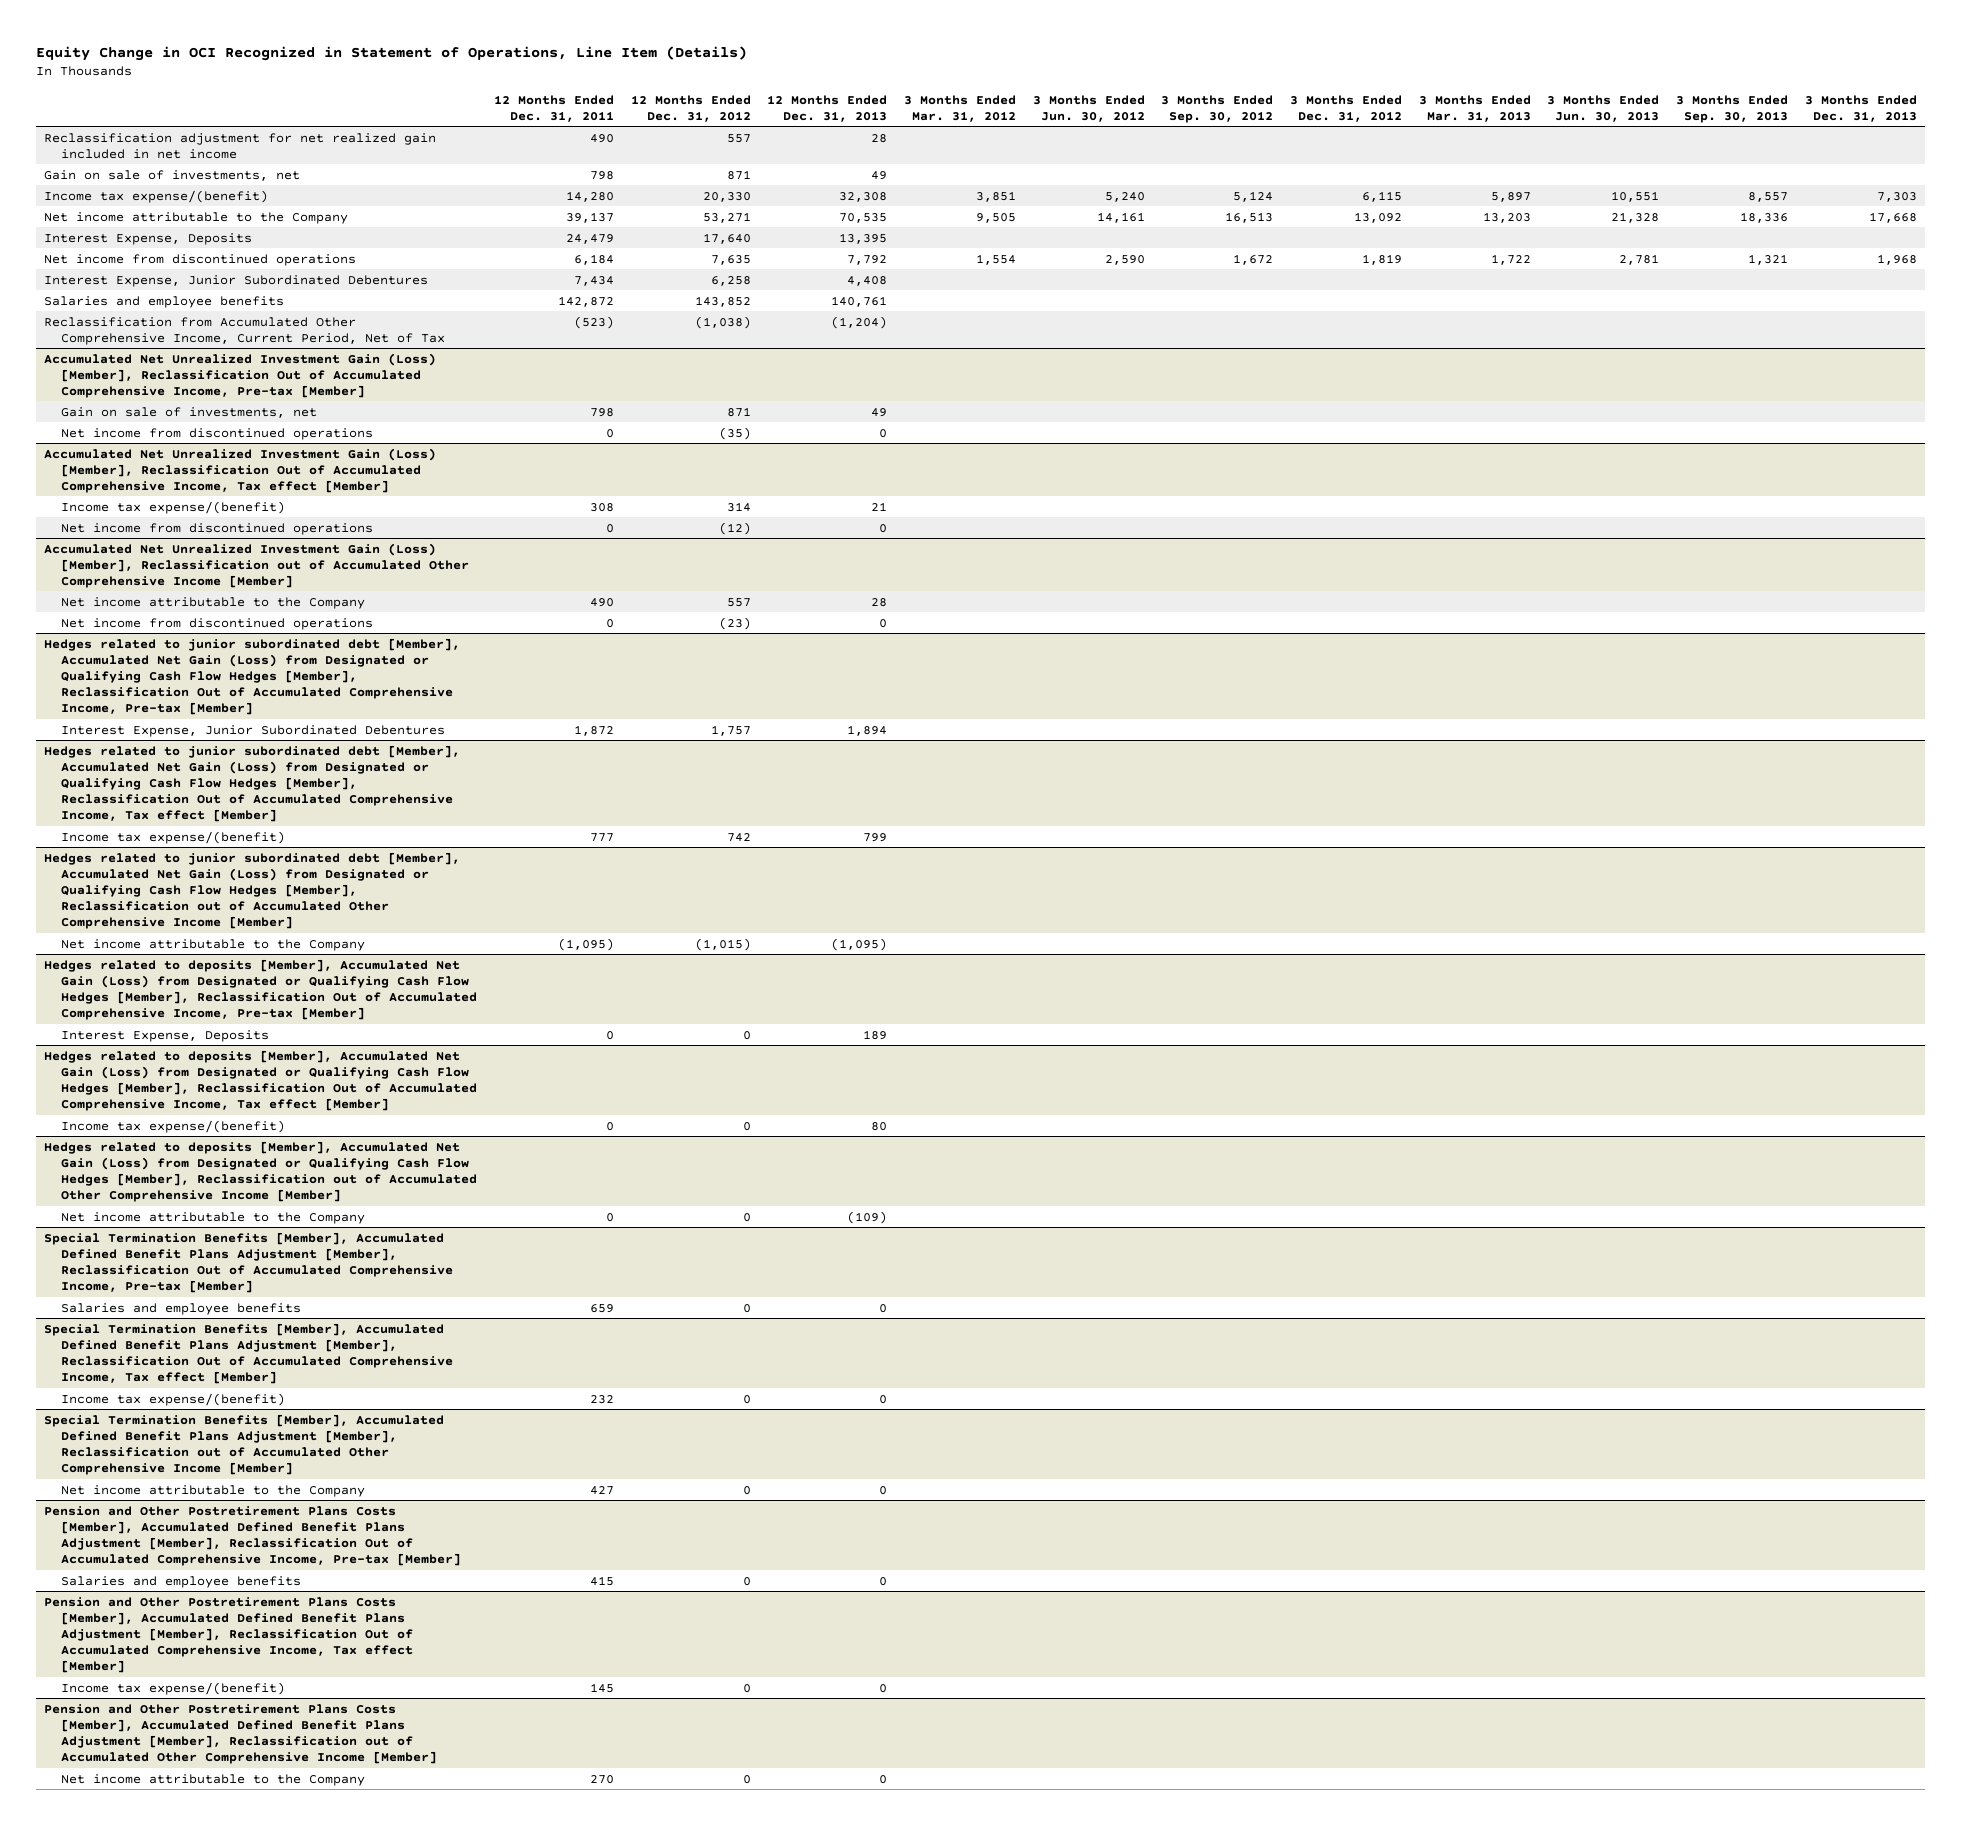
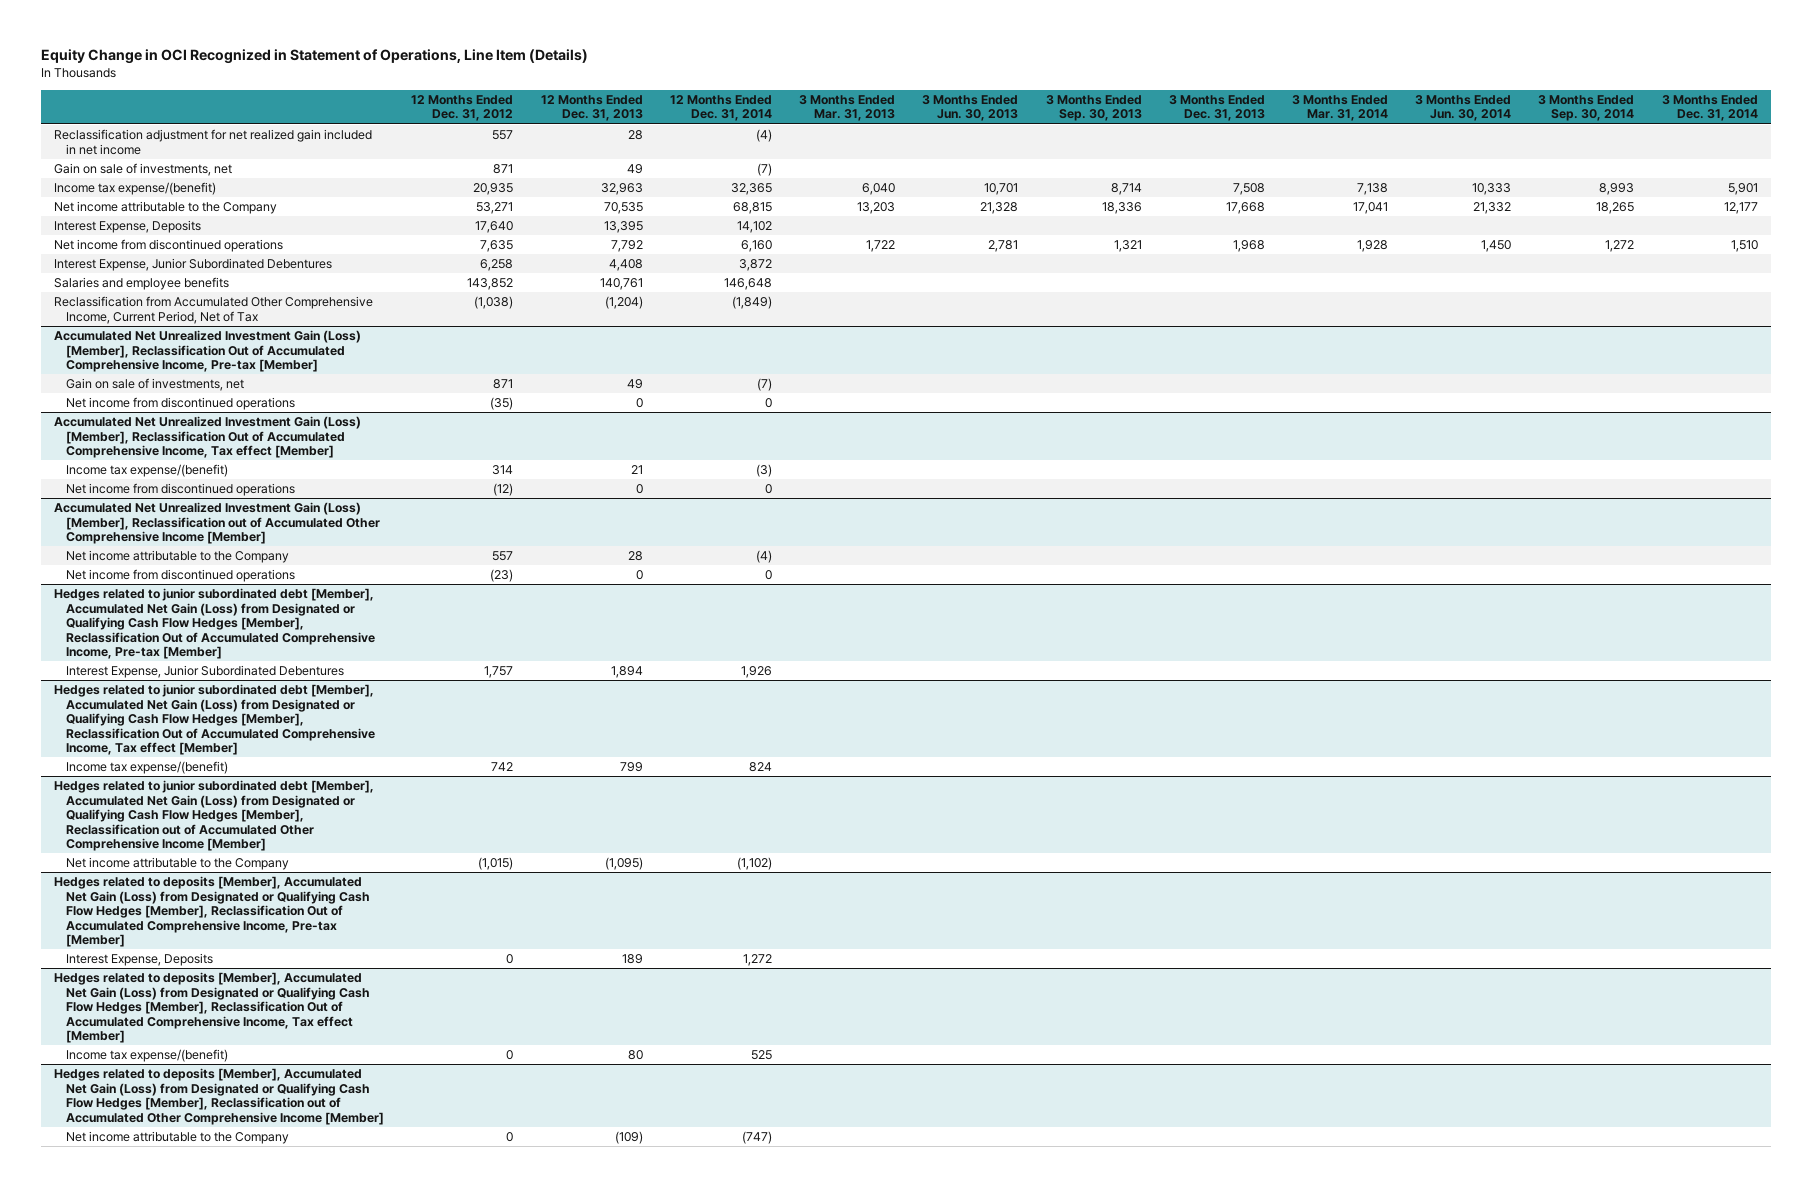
- | 12 Months Ended Dec. 31, 2011 | 12 Months Ended Dec. 31, 2012 | 12 Months Ended Dec. 31, 2013 | 3 Months Ended Mar. 31, 2012 | 3 Months Ended Jun. 30, 2012 | 3 Months Ended Sep. 30, 2012 | 3 Months Ended Dec. 31, 2012 | 3 Months Ended Mar. 31, 2013 | 3 Months Ended Jun. 30, 2013 | 3 Months Ended Sep. 30, 2013 | 3 Months Ended Dec. 31, 2013
+ | 12 Months Ended Dec. 31, 2012 | 12 Months Ended Dec. 31, 2013 | 12 Months Ended Dec. 31, 2014 | 3 Months Ended Mar. 31, 2013 | 3 Months Ended Jun. 30, 2013 | 3 Months Ended Sep. 30, 2013 | 3 Months Ended Dec. 31, 2013 | 3 Months Ended Mar. 31, 2014 | 3 Months Ended Jun. 30, 2014 | 3 Months Ended Sep. 30, 2014 | 3 Months Ended Dec. 31, 2014
- Income tax expense/(benefit) | 14,280 | 20,330 | 32,308 | 3,851 | 5,240 | 5,124 | 6,115 | 5,897 | 10,551 | 8,557 | 7,303
+ Income tax expense/(benefit) | 20,935 | 32,963 | 32,365 | 6,040 | 10,701 | 8,714 | 7,508 | 7,138 | 10,333 | 8,993 | 5,901
- Special Termination Benefits [Member], Accumulated Defined Benefit Plans Adjustment [Member], Reclassification Out of Accumulated Comprehensive Income, Pre-tax [Member]
- Salaries and employee benefits | 659 | 0 | 0 | | | | | | | |
- Special Termination Benefits [Member], Accumulated Defined Benefit Plans Adjustment [Member], Reclassification Out of Accumulated Comprehensive Income, Tax effect [Member]
- Income tax expense/(benefit) | 232 | 0 | 0 | | | | | | | |
- Special Termination Benefits [Member], Accumulated Defined Benefit Plans Adjustment [Member], Reclassification out of Accumulated Other Comprehensive Income [Member]
- Net income attributable to the Company | 427 | 0 | 0 | | | | | | | |
- Pension and Other Postretirement Plans Costs [Member], Accumulated Defined Benefit Plans Adjustment [Member], Reclassification Out of Accumulated Comprehensive Income, Pre-tax [Member]
- Salaries and employee benefits | 415 | 0 | 0 | | | | | | | |
- Pension and Other Postretirement Plans Costs [Member], Accumulated Defined Benefit Plans Adjustment [Member], Reclassification Out of Accumulated Comprehensive Income, Tax effect [Member]
- Income tax expense/(benefit) | 145 | 0 | 0 | | | | | | | |
- Pension and Other Postretirement Plans Costs [Member], Accumulated Defined Benefit Plans Adjustment [Member], Reclassification out of Accumulated Other Comprehensive Income [Member]
- Net income attributable to the Company | 270 | 0 | 0 | | | | | | | |

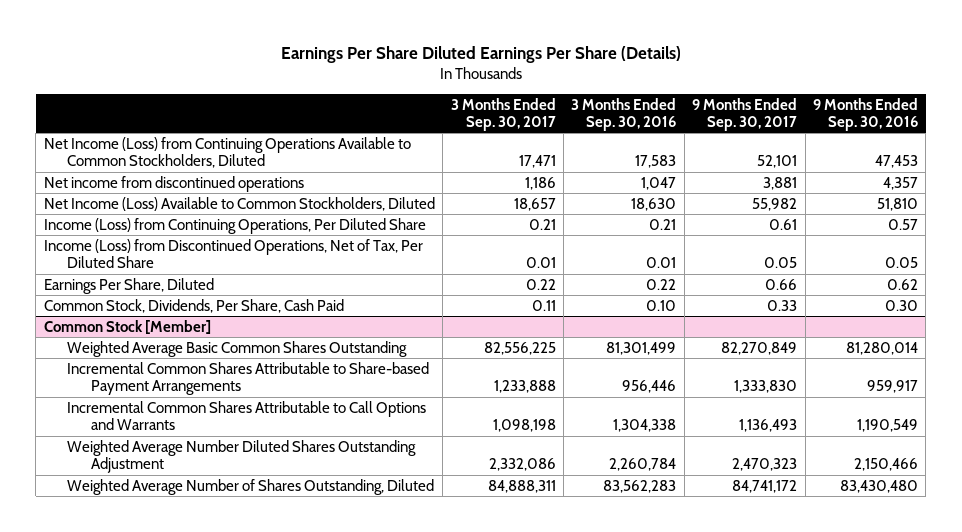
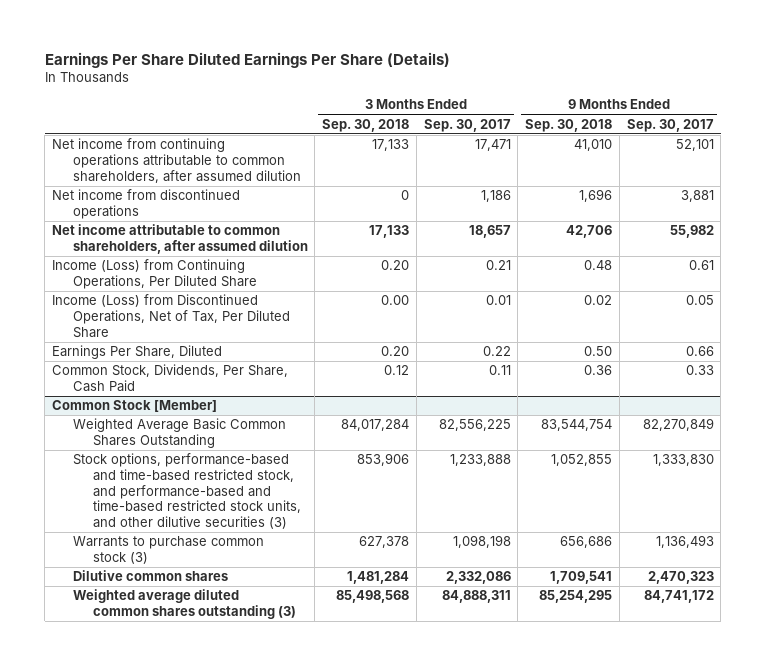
- | 3 Months Ended Sep. 30, 2017 | 3 Months Ended Sep. 30, 2016 | 9 Months Ended Sep. 30, 2017 | 9 Months Ended Sep. 30, 2016
+ | 3 Months Ended Sep. 30, 2018 | 3 Months Ended Sep. 30, 2017 | 9 Months Ended Sep. 30, 2018 | 9 Months Ended Sep. 30, 2017
- Net Income (Loss) from Continuing Operations Available to Common Stockholders, Diluted | 17,471 | 17,583 | 52,101 | 47,453
+ Net income from continuing operations attributable to common shareholders, after assumed dilution | 17,133 | 17,471 | 41,010 | 52,101
- Net Income (Loss) Available to Common Stockholders, Diluted | 18,657 | 18,630 | 55,982 | 51,810
+ Net income attributable to common shareholders, after assumed dilution | 17,133 | 18,657 | 42,706 | 55,982
@ Common Stock [Member]
- Incremental Common Shares Attributable to Share-based Payment Arrangements | 1,233,888 | 956,446 | 1,333,830 | 959,917
- Incremental Common Shares Attributable to Call Options and Warrants | 1,098,198 | 1,304,338 | 1,136,493 | 1,190,549
- Weighted Average Number Diluted Shares Outstanding Adjustment | 2,332,086 | 2,260,784 | 2,470,323 | 2,150,466
- Weighted Average Number of Shares Outstanding, Diluted | 84,888,311 | 83,562,283 | 84,741,172 | 83,430,480
+ Stock options, performance-based and time-based restricted stock, and performance-based and time-based restricted stock units, and other dilutive securities (3) | 853,906 | 1,233,888 | 1,052,855 | 1,333,830
+ Warrants to purchase common stock (3) | 627,378 | 1,098,198 | 656,686 | 1,136,493
+ Dilutive common shares | 1,481,284 | 2,332,086 | 1,709,541 | 2,470,323
+ Weighted average diluted common shares outstanding (3) | 85,498,568 | 84,888,311 | 85,254,295 | 84,741,172

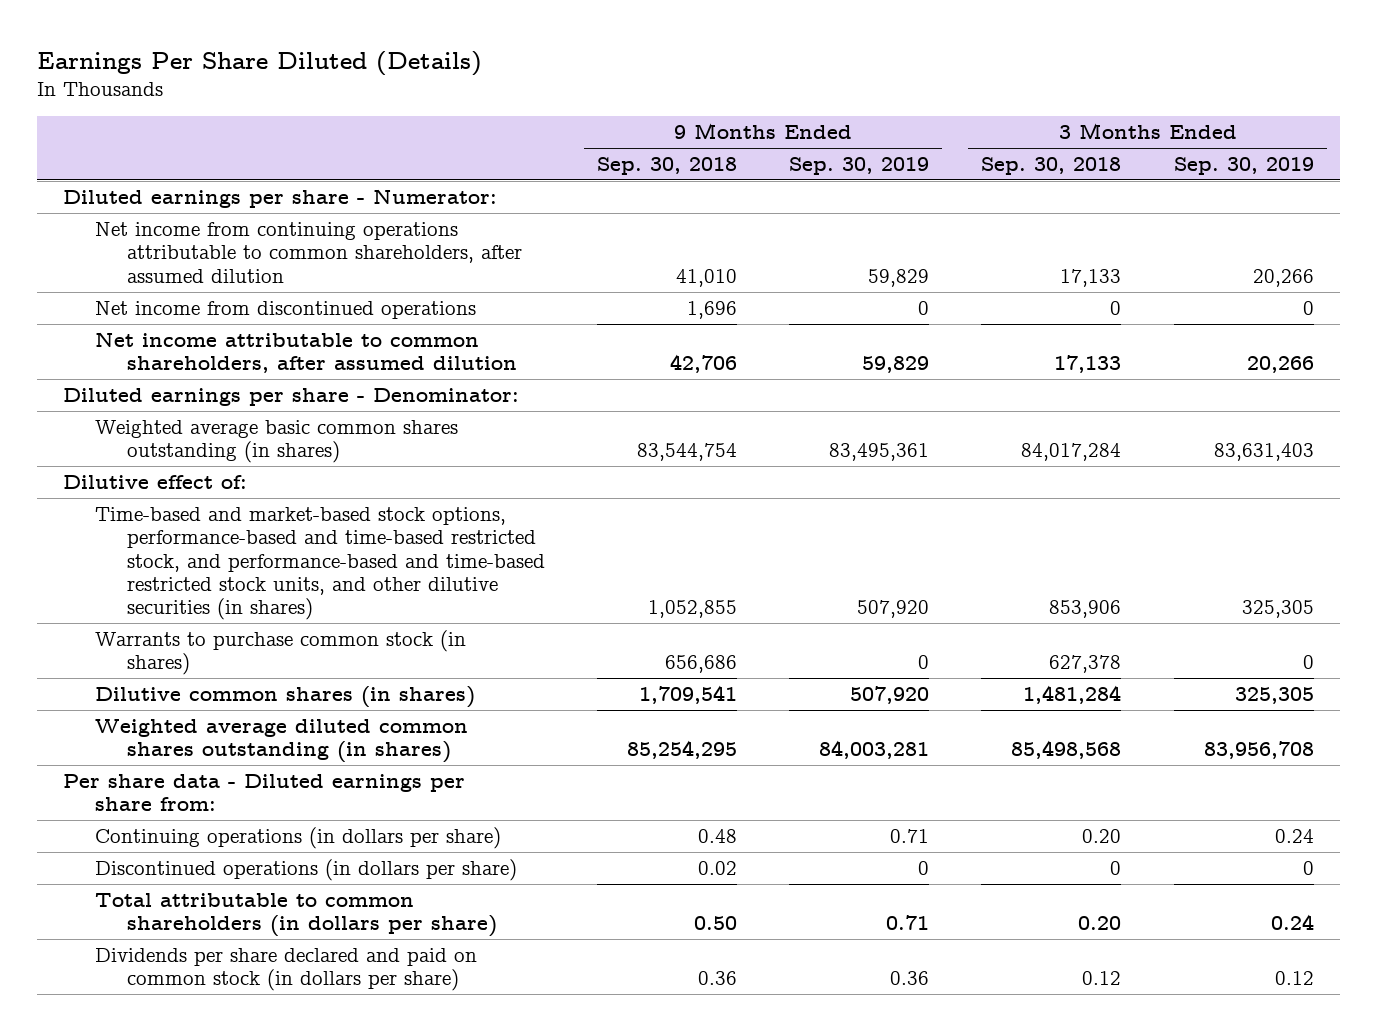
- Earnings Per Share Diluted Earnings Per Share (Details)
+ Earnings Per Share Diluted (Details)
- | 3 Months Ended Sep. 30, 2018 | 3 Months Ended Sep. 30, 2017 | 9 Months Ended Sep. 30, 2018 | 9 Months Ended Sep. 30, 2017
+ | 9 Months Ended Sep. 30, 2018 | 9 Months Ended Sep. 30, 2019 | 3 Months Ended Sep. 30, 2018 | 3 Months Ended Sep. 30, 2019
+ Diluted earnings per share - Numerator:
- Income (Loss) from Continuing Operations, Per Diluted Share | 0.20 | 0.21 | 0.48 | 0.61
- Income (Loss) from Discontinued Operations, Net of Tax, Per Diluted Share | 0.00 | 0.01 | 0.02 | 0.05
- Earnings Per Share, Diluted | 0.20 | 0.22 | 0.50 | 0.66
- Common Stock, Dividends, Per Share, Cash Paid | 0.12 | 0.11 | 0.36 | 0.33
- Common Stock [Member]
- Weighted Average Basic Common Shares Outstanding | 84,017,284 | 82,556,225 | 83,544,754 | 82,270,849
- Stock options, performance-based and time-based restricted stock, and performance-based and time-based restricted stock units, and other dilutive securities (3) | 853,906 | 1,233,888 | 1,052,855 | 1,333,830
- Warrants to purchase common stock (3) | 627,378 | 1,098,198 | 656,686 | 1,136,493
- Dilutive common shares | 1,481,284 | 2,332,086 | 1,709,541 | 2,470,323
- Weighted average diluted common shares outstanding (3) | 85,498,568 | 84,888,311 | 85,254,295 | 84,741,172
+ Diluted earnings per share - Denominator:
+ Weighted average basic common shares outstanding (in shares) | 83,544,754 | 83,495,361 | 84,017,284 | 83,631,403
+ Dilutive effect of:
+ Time-based and market-based stock options, performance-based and time-based restricted stock, and performance-based and time-based restricted stock units, and other dilutive securities (in shares) | 1,052,855 | 507,920 | 853,906 | 325,305
+ Warrants to purchase common stock (in shares) | 656,686 | 0 | 627,378 | 0
+ Dilutive common shares (in shares) | 1,709,541 | 507,920 | 1,481,284 | 325,305
+ Weighted average diluted common shares outstanding (in shares) | 85,254,295 | 84,003,281 | 85,498,568 | 83,956,708
+ Per share data - Diluted earnings per share from:
+ Continuing operations (in dollars per share) | 0.48 | 0.71 | 0.20 | 0.24
+ Discontinued operations (in dollars per share) | 0.02 | 0 | 0 | 0
+ Total attributable to common shareholders (in dollars per share) | 0.50 | 0.71 | 0.20 | 0.24
+ Dividends per share declared and paid on common stock (in dollars per share) | 0.36 | 0.36 | 0.12 | 0.12

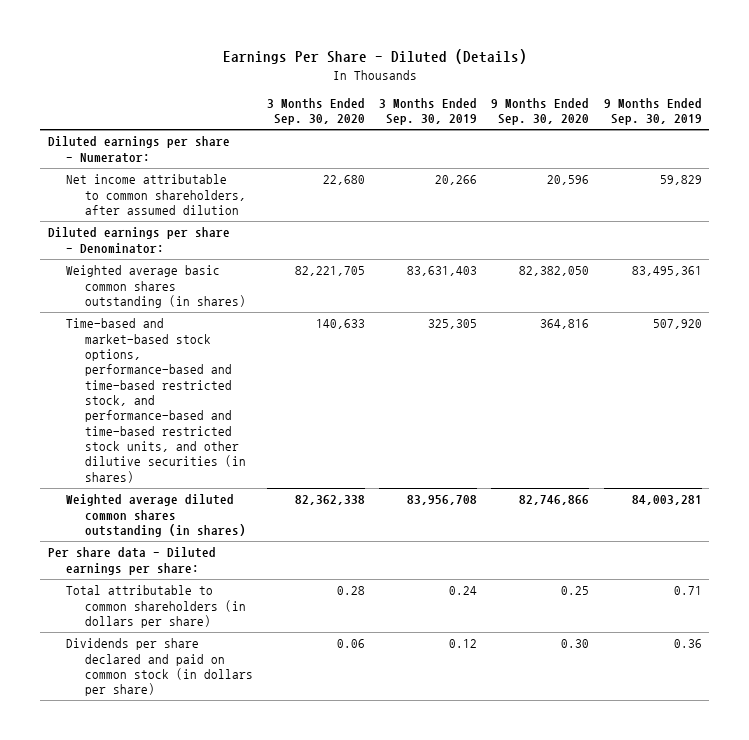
- Earnings Per Share Diluted (Details)
+ Earnings Per Share - Diluted (Details)
- | 9 Months Ended Sep. 30, 2018 | 9 Months Ended Sep. 30, 2019 | 3 Months Ended Sep. 30, 2018 | 3 Months Ended Sep. 30, 2019
+ | 3 Months Ended Sep. 30, 2020 | 3 Months Ended Sep. 30, 2019 | 9 Months Ended Sep. 30, 2020 | 9 Months Ended Sep. 30, 2019
- Net income from continuing operations attributable to common shareholders, after assumed dilution | 41,010 | 59,829 | 17,133 | 20,266
- Net income from discontinued operations | 1,696 | 0 | 0 | 0
- Dilutive effect of:
- Warrants to purchase common stock (in shares) | 656,686 | 0 | 627,378 | 0
- Dilutive common shares (in shares) | 1,709,541 | 507,920 | 1,481,284 | 325,305
- Per share data - Diluted earnings per share from:
- Continuing operations (in dollars per share) | 0.48 | 0.71 | 0.20 | 0.24
- Discontinued operations (in dollars per share) | 0.02 | 0 | 0 | 0
+ Per share data - Diluted earnings per share:

